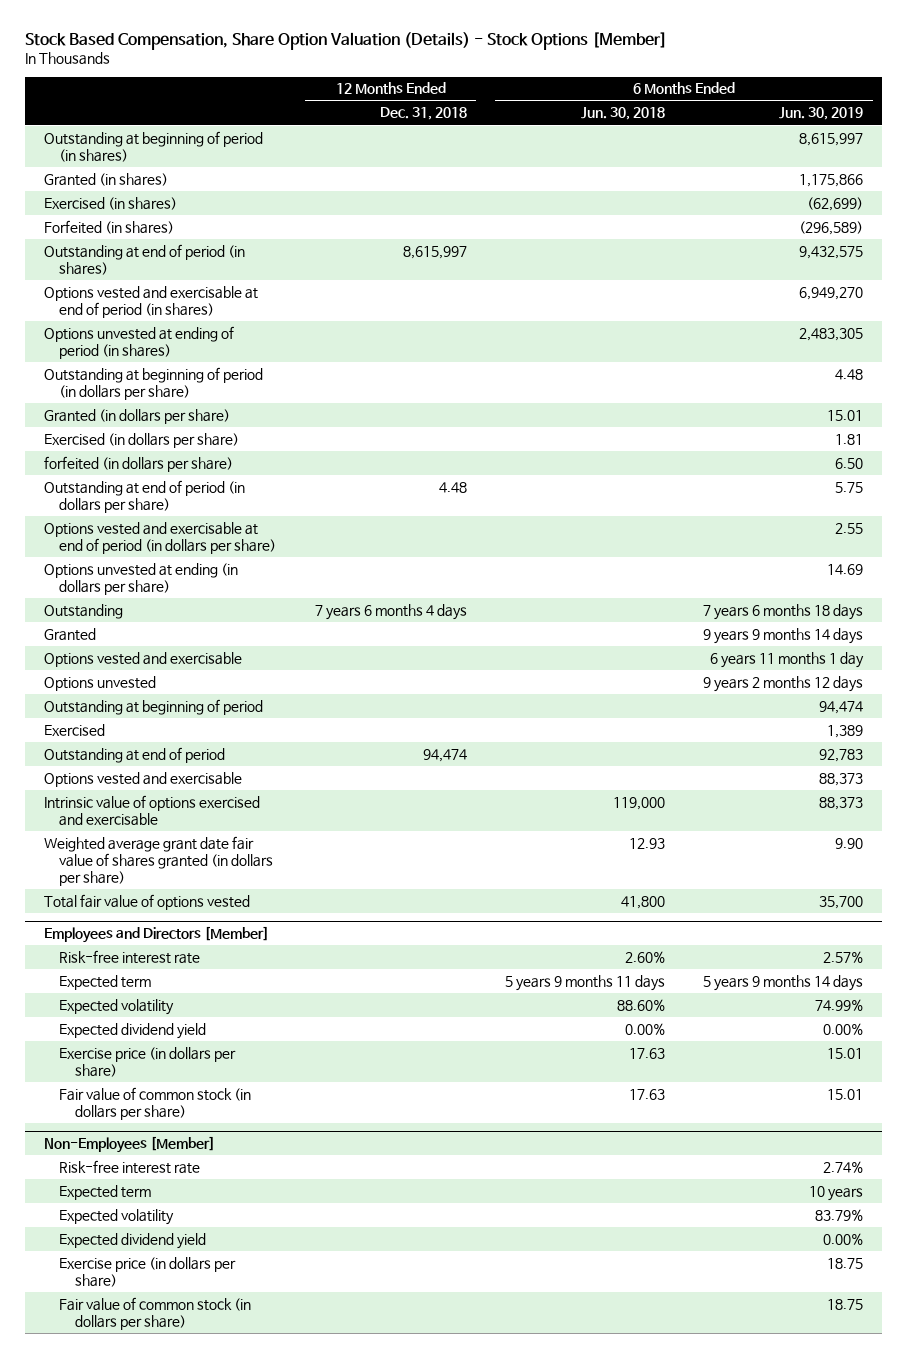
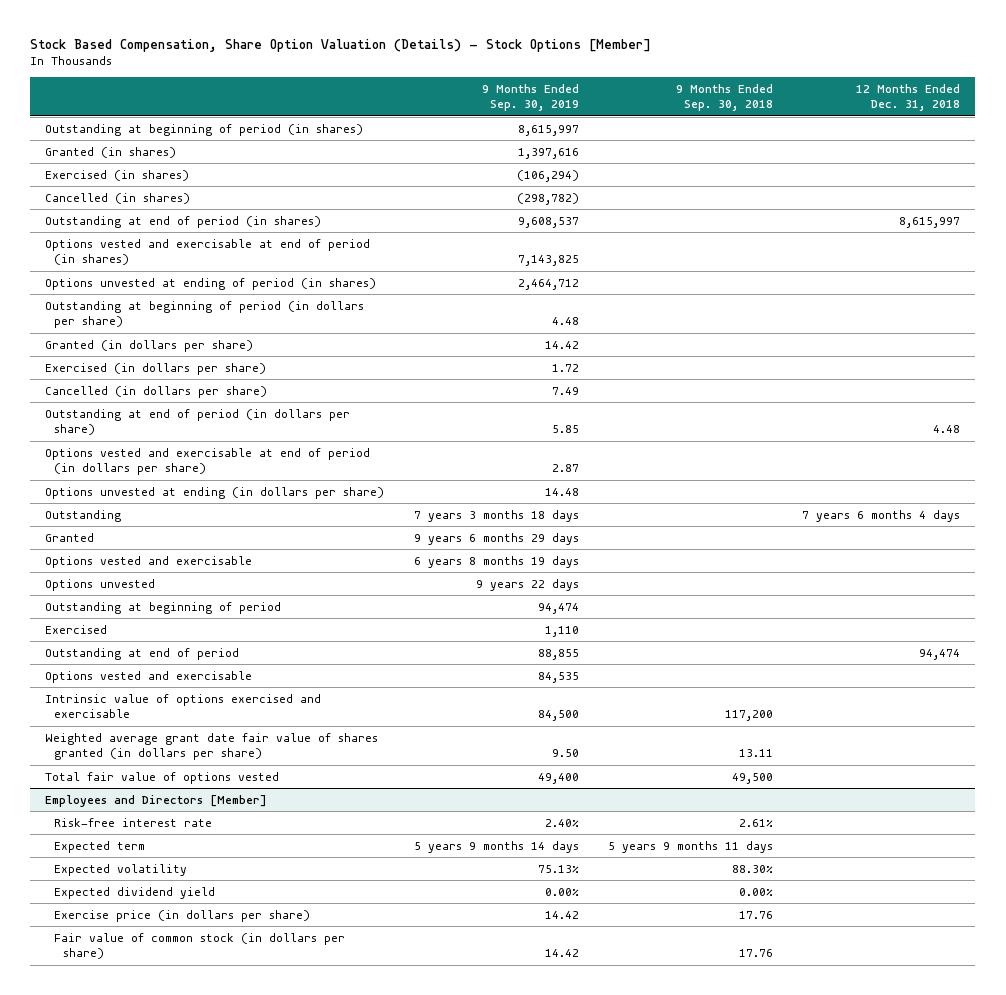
- | 12 Months Ended Dec. 31, 2018 | 6 Months Ended Jun. 30, 2018 | 6 Months Ended Jun. 30, 2019
+ | 9 Months Ended Sep. 30, 2019 | 9 Months Ended Sep. 30, 2018 | 12 Months Ended Dec. 31, 2018
- Forfeited (in shares) | | | (296,589)
+ Cancelled (in shares) | (298,782) | |
- forfeited (in dollars per share) | | | 6.50
+ Cancelled (in dollars per share) | 7.49 | |
- Non-Employees [Member]
- Risk-free interest rate | | | 2.74%
- Expected term | | | 10 years
- Expected volatility | | | 83.79%
- Expected dividend yield | | | 0.00%
- Exercise price (in dollars per share) | | | 18.75
- Fair value of common stock (in dollars per share) | | | 18.75

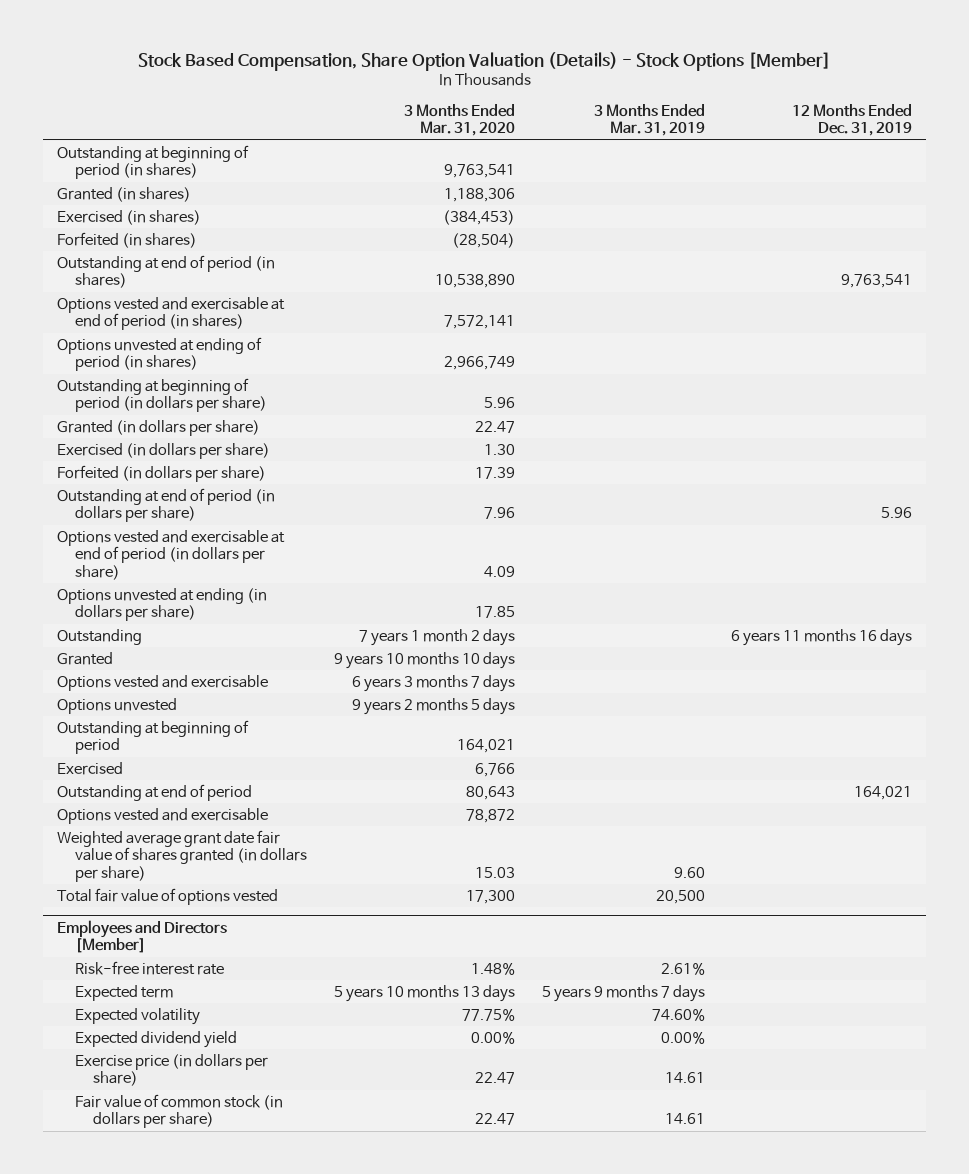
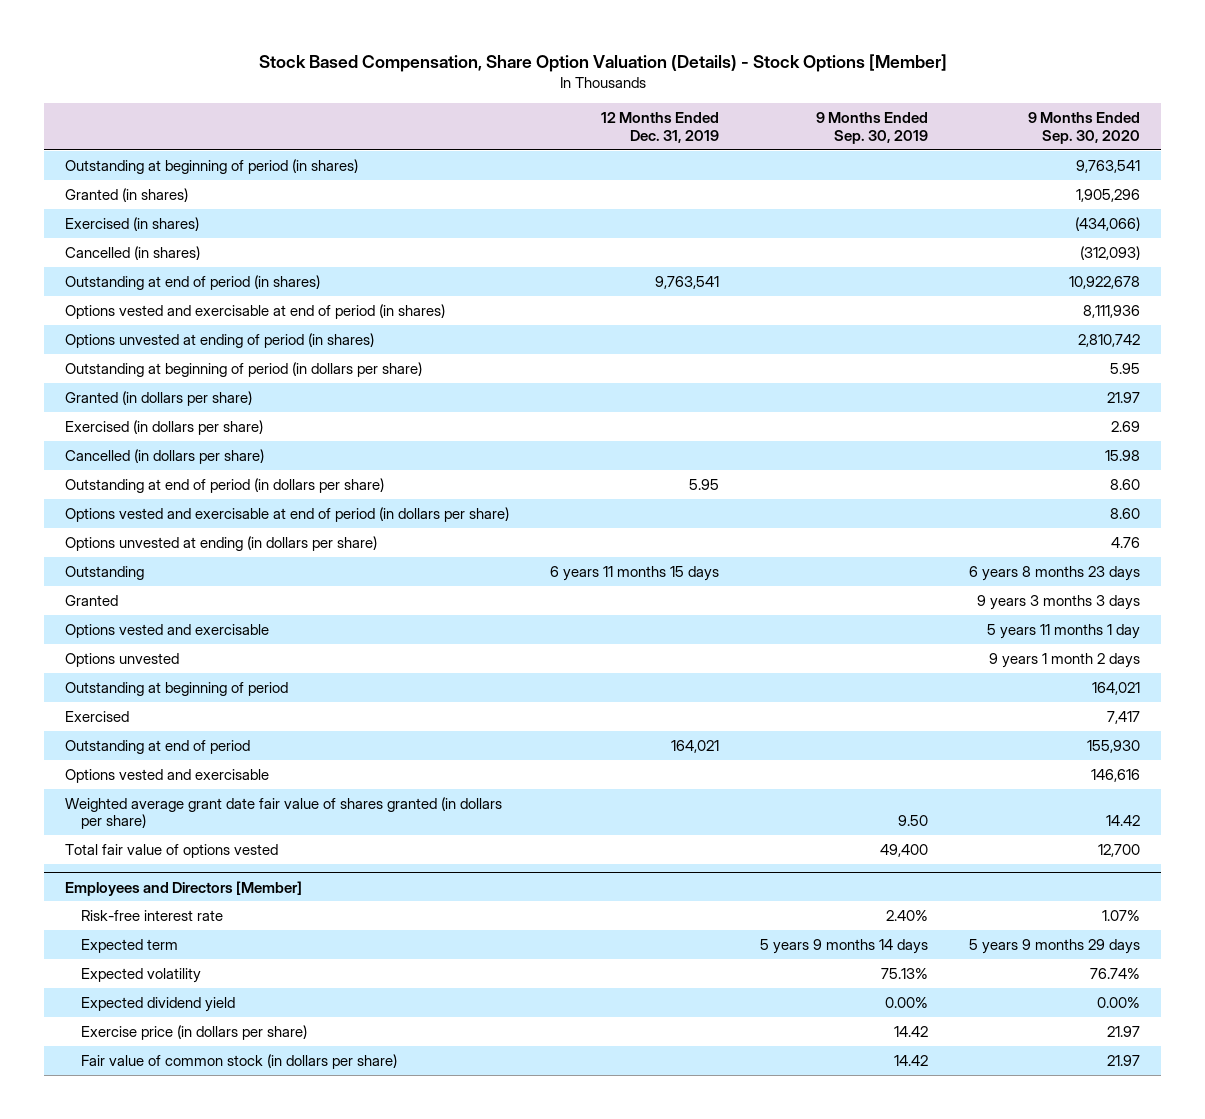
- | 3 Months Ended Mar. 31, 2020 | 3 Months Ended Mar. 31, 2019 | 12 Months Ended Dec. 31, 2019
+ | 12 Months Ended Dec. 31, 2019 | 9 Months Ended Sep. 30, 2019 | 9 Months Ended Sep. 30, 2020
- Forfeited (in shares) | (28,504) | |
+ Cancelled (in shares) | | | (312,093)
- Forfeited (in dollars per share) | 17.39 | |
- Outstanding at end of period (in dollars per share) | 7.96 | | 5.96
+ Cancelled (in dollars per share) | | | 15.98
+ Outstanding at end of period (in dollars per share) | 5.95 | | 8.60
- Outstanding | 7 years 1 month 2 days | | 6 years 11 months 16 days
+ Outstanding | 6 years 11 months 15 days | | 6 years 8 months 23 days

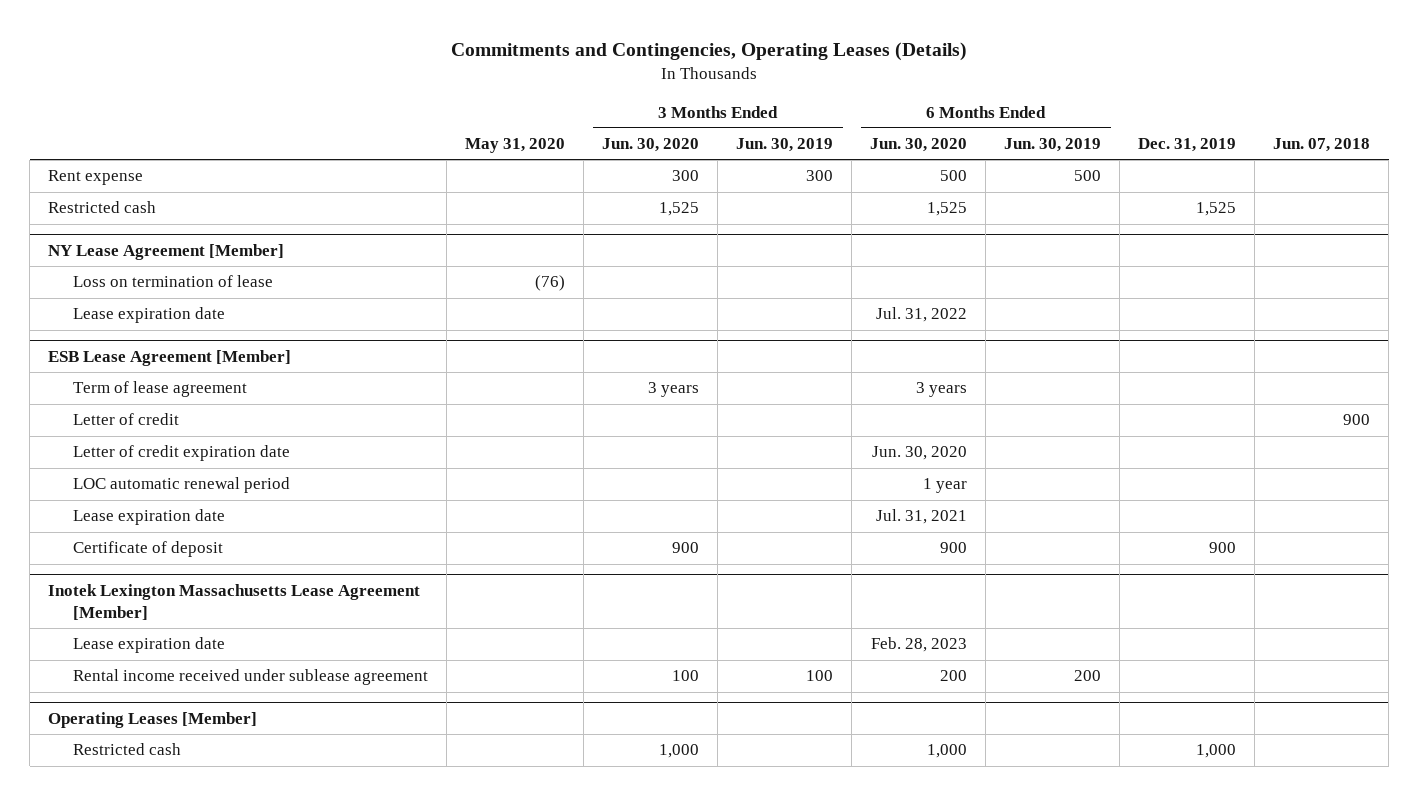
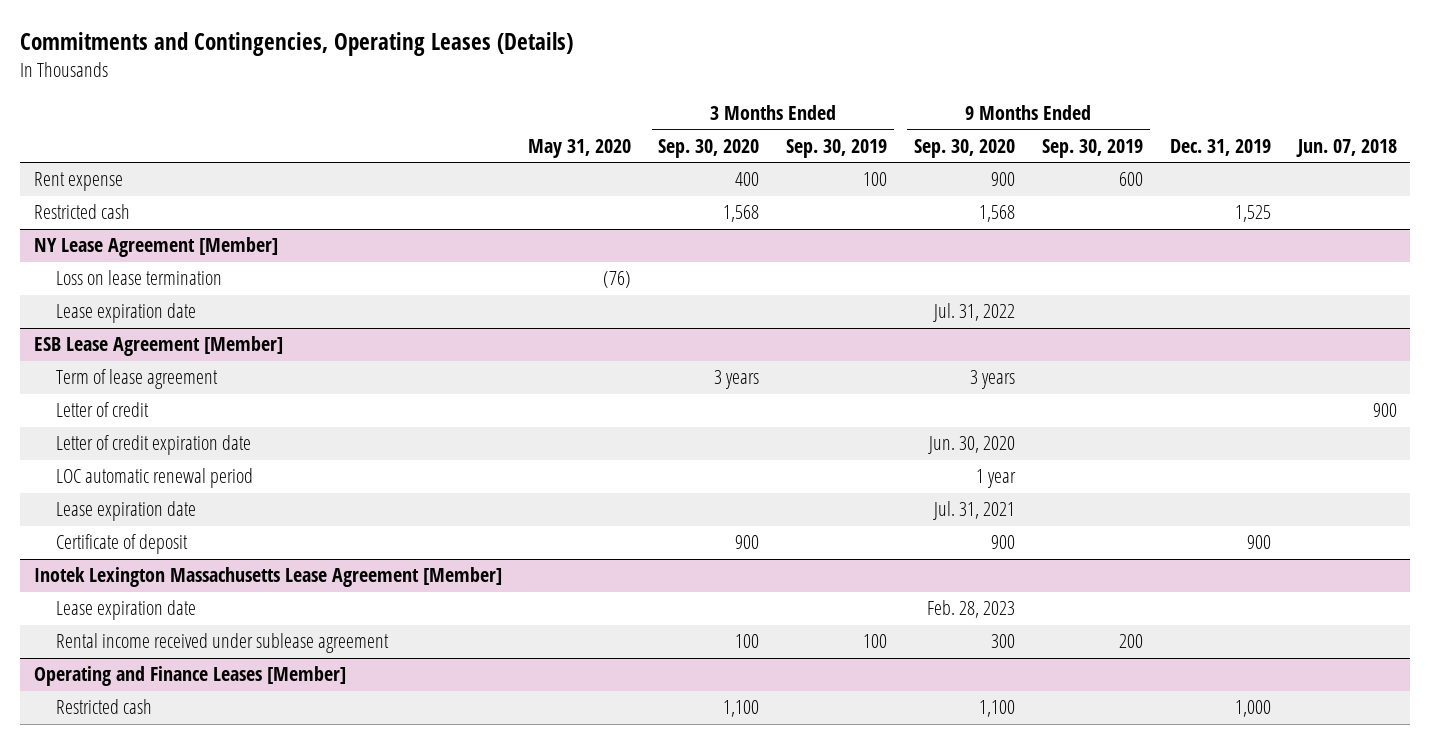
- | May 31, 2020 | 3 Months Ended Jun. 30, 2020 | 3 Months Ended Jun. 30, 2019 | 6 Months Ended Jun. 30, 2020 | 6 Months Ended Jun. 30, 2019 | Dec. 31, 2019 | Jun. 07, 2018
+ | May 31, 2020 | 3 Months Ended Sep. 30, 2020 | 3 Months Ended Sep. 30, 2019 | 9 Months Ended Sep. 30, 2020 | 9 Months Ended Sep. 30, 2019 | Dec. 31, 2019 | Jun. 07, 2018
@ NY Lease Agreement [Member]
- Loss on termination of lease | (76) | | | | | |
+ Loss on lease termination | (76) | | | | | |
- Operating Leases [Member]
+ Operating and Finance Leases [Member]

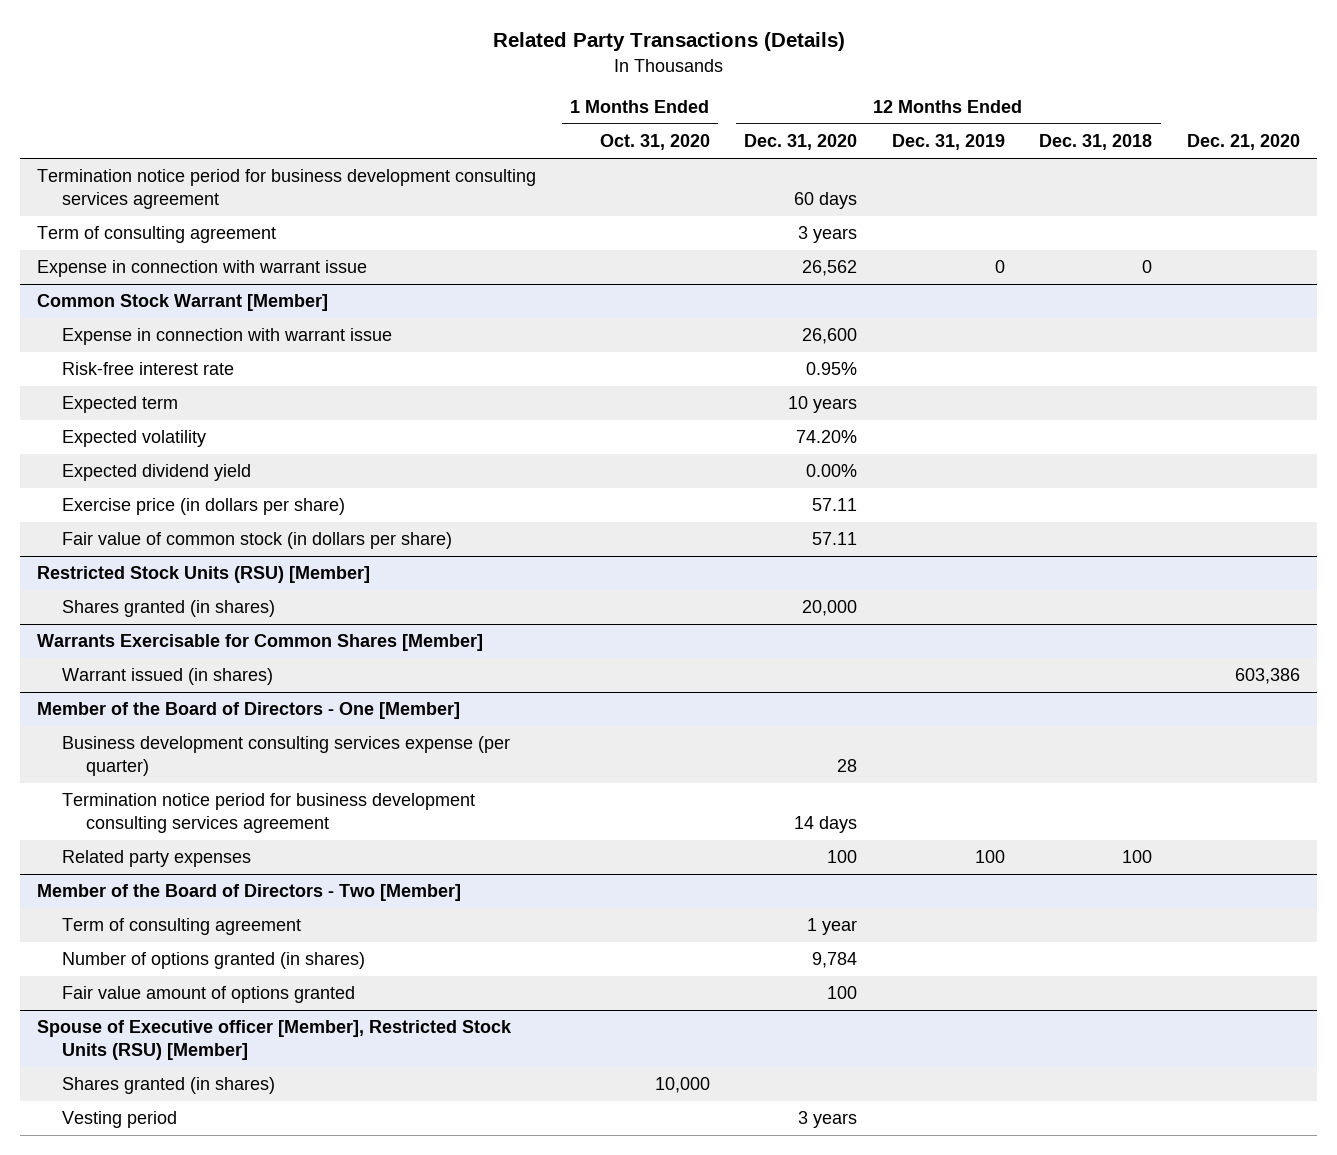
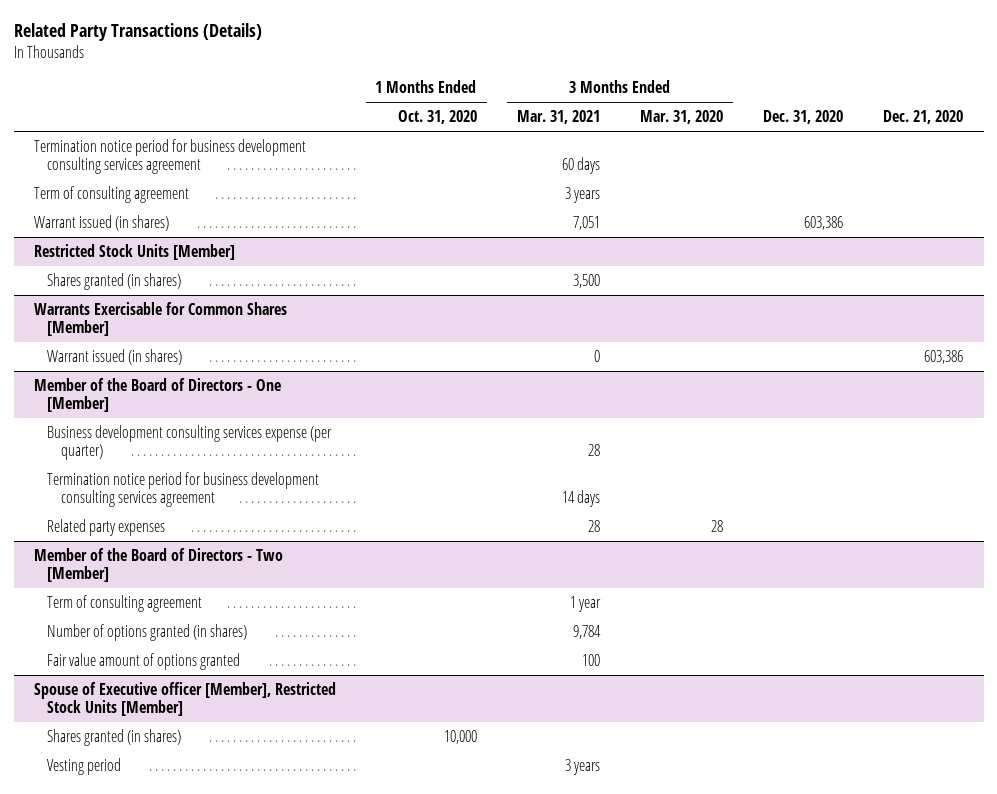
- | 1 Months Ended Oct. 31, 2020 | 12 Months Ended Dec. 31, 2020 | 12 Months Ended Dec. 31, 2019 | 12 Months Ended Dec. 31, 2018 | Dec. 21, 2020
+ | 1 Months Ended Oct. 31, 2020 | 3 Months Ended Mar. 31, 2021 | 3 Months Ended Mar. 31, 2020 | Dec. 31, 2020 | Dec. 21, 2020
- Expense in connection with warrant issue | | 26,562 | 0 | 0 |
- Common Stock Warrant [Member]
- Expense in connection with warrant issue | | 26,600 | | |
- Risk-free interest rate | | 0.95% | | |
- Expected term | | 10 years | | |
- Expected volatility | | 74.20% | | |
- Expected dividend yield | | 0.00% | | |
- Exercise price (in dollars per share) | | 57.11 | | |
- Fair value of common stock (in dollars per share) | | 57.11 | | |
- Restricted Stock Units (RSU) [Member]
+ Warrant issued (in shares) | | 7,051 | | 603,386 |
+ Restricted Stock Units [Member]
- Spouse of Executive officer [Member], Restricted Stock Units (RSU) [Member]
+ Spouse of Executive officer [Member], Restricted Stock Units [Member]

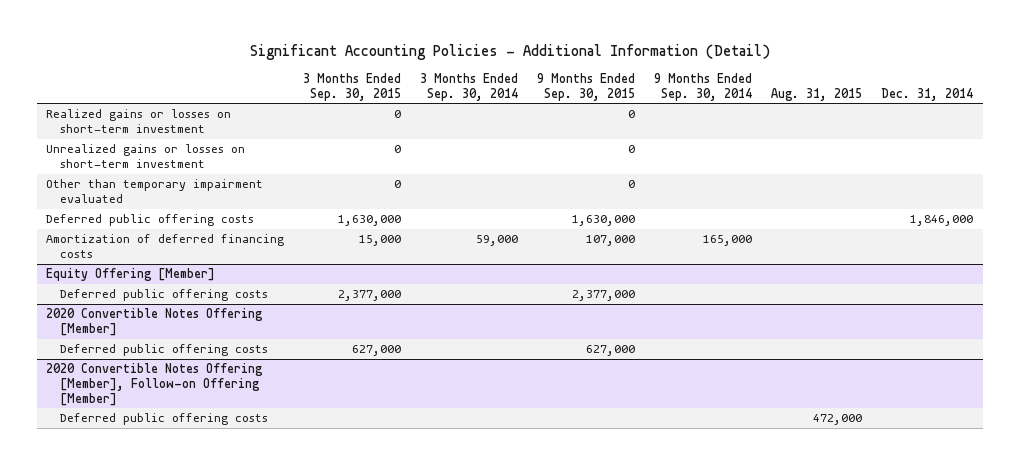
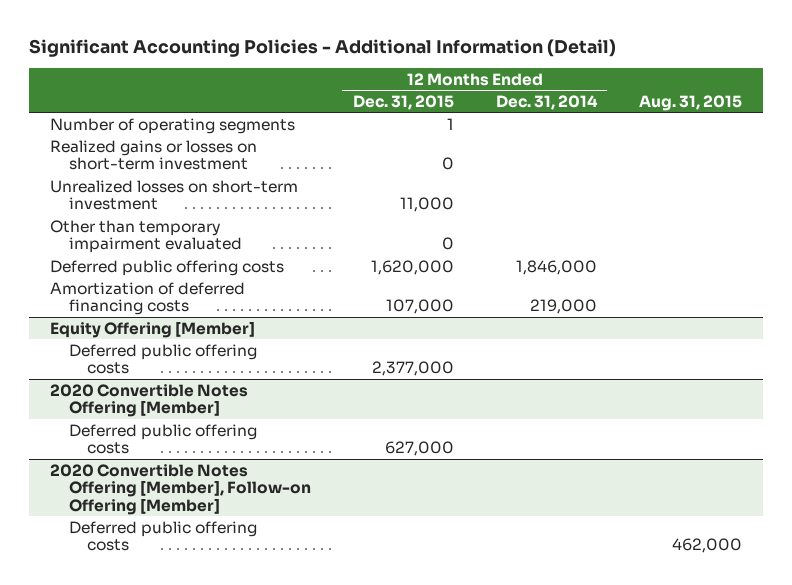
- | 3 Months Ended Sep. 30, 2015 | 3 Months Ended Sep. 30, 2014 | 9 Months Ended Sep. 30, 2015 | 9 Months Ended Sep. 30, 2014 | Aug. 31, 2015 | Dec. 31, 2014
+ | 12 Months Ended Dec. 31, 2015 | 12 Months Ended Dec. 31, 2014 | Aug. 31, 2015
+ Number of operating segments | 1 | |
- Unrealized gains or losses on short-term investment | 0 | | 0 | | |
+ Unrealized losses on short-term investment | 11,000 | |
@ 2020 Convertible Notes Offering [Member], Follow-on Offering [Member]
- Deferred public offering costs | | | | | 472,000 |
+ Deferred public offering costs | | | 462,000

